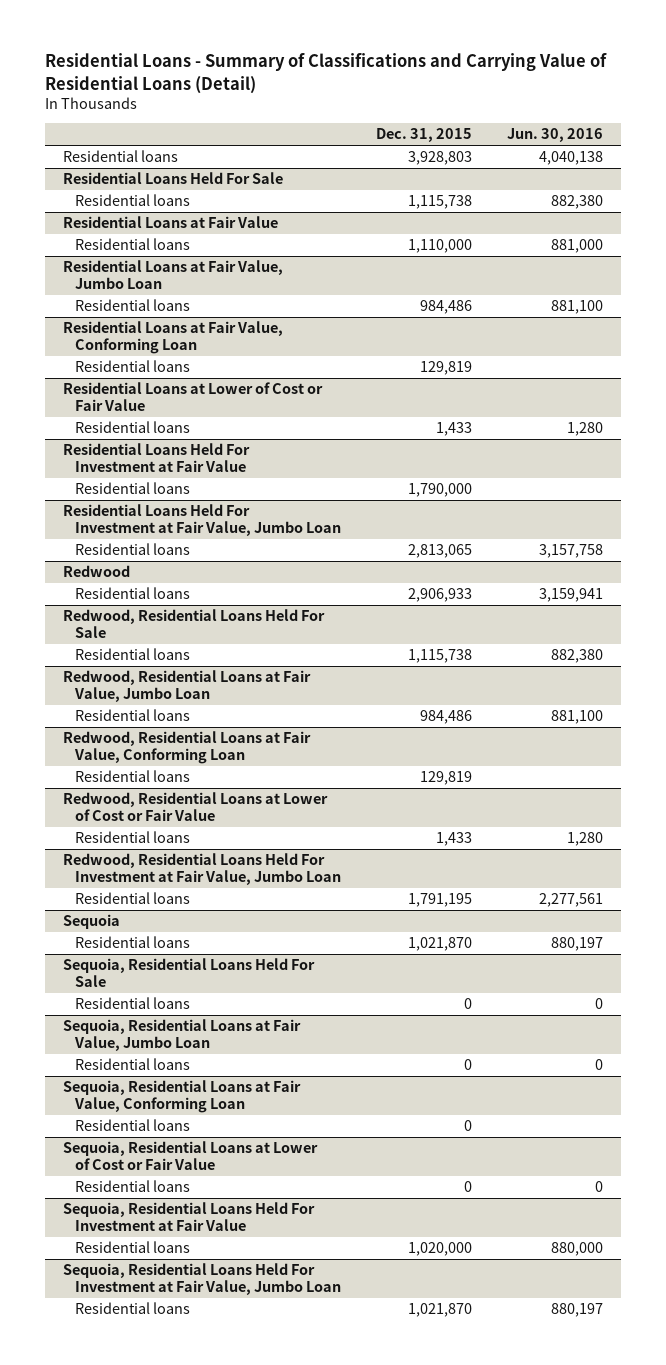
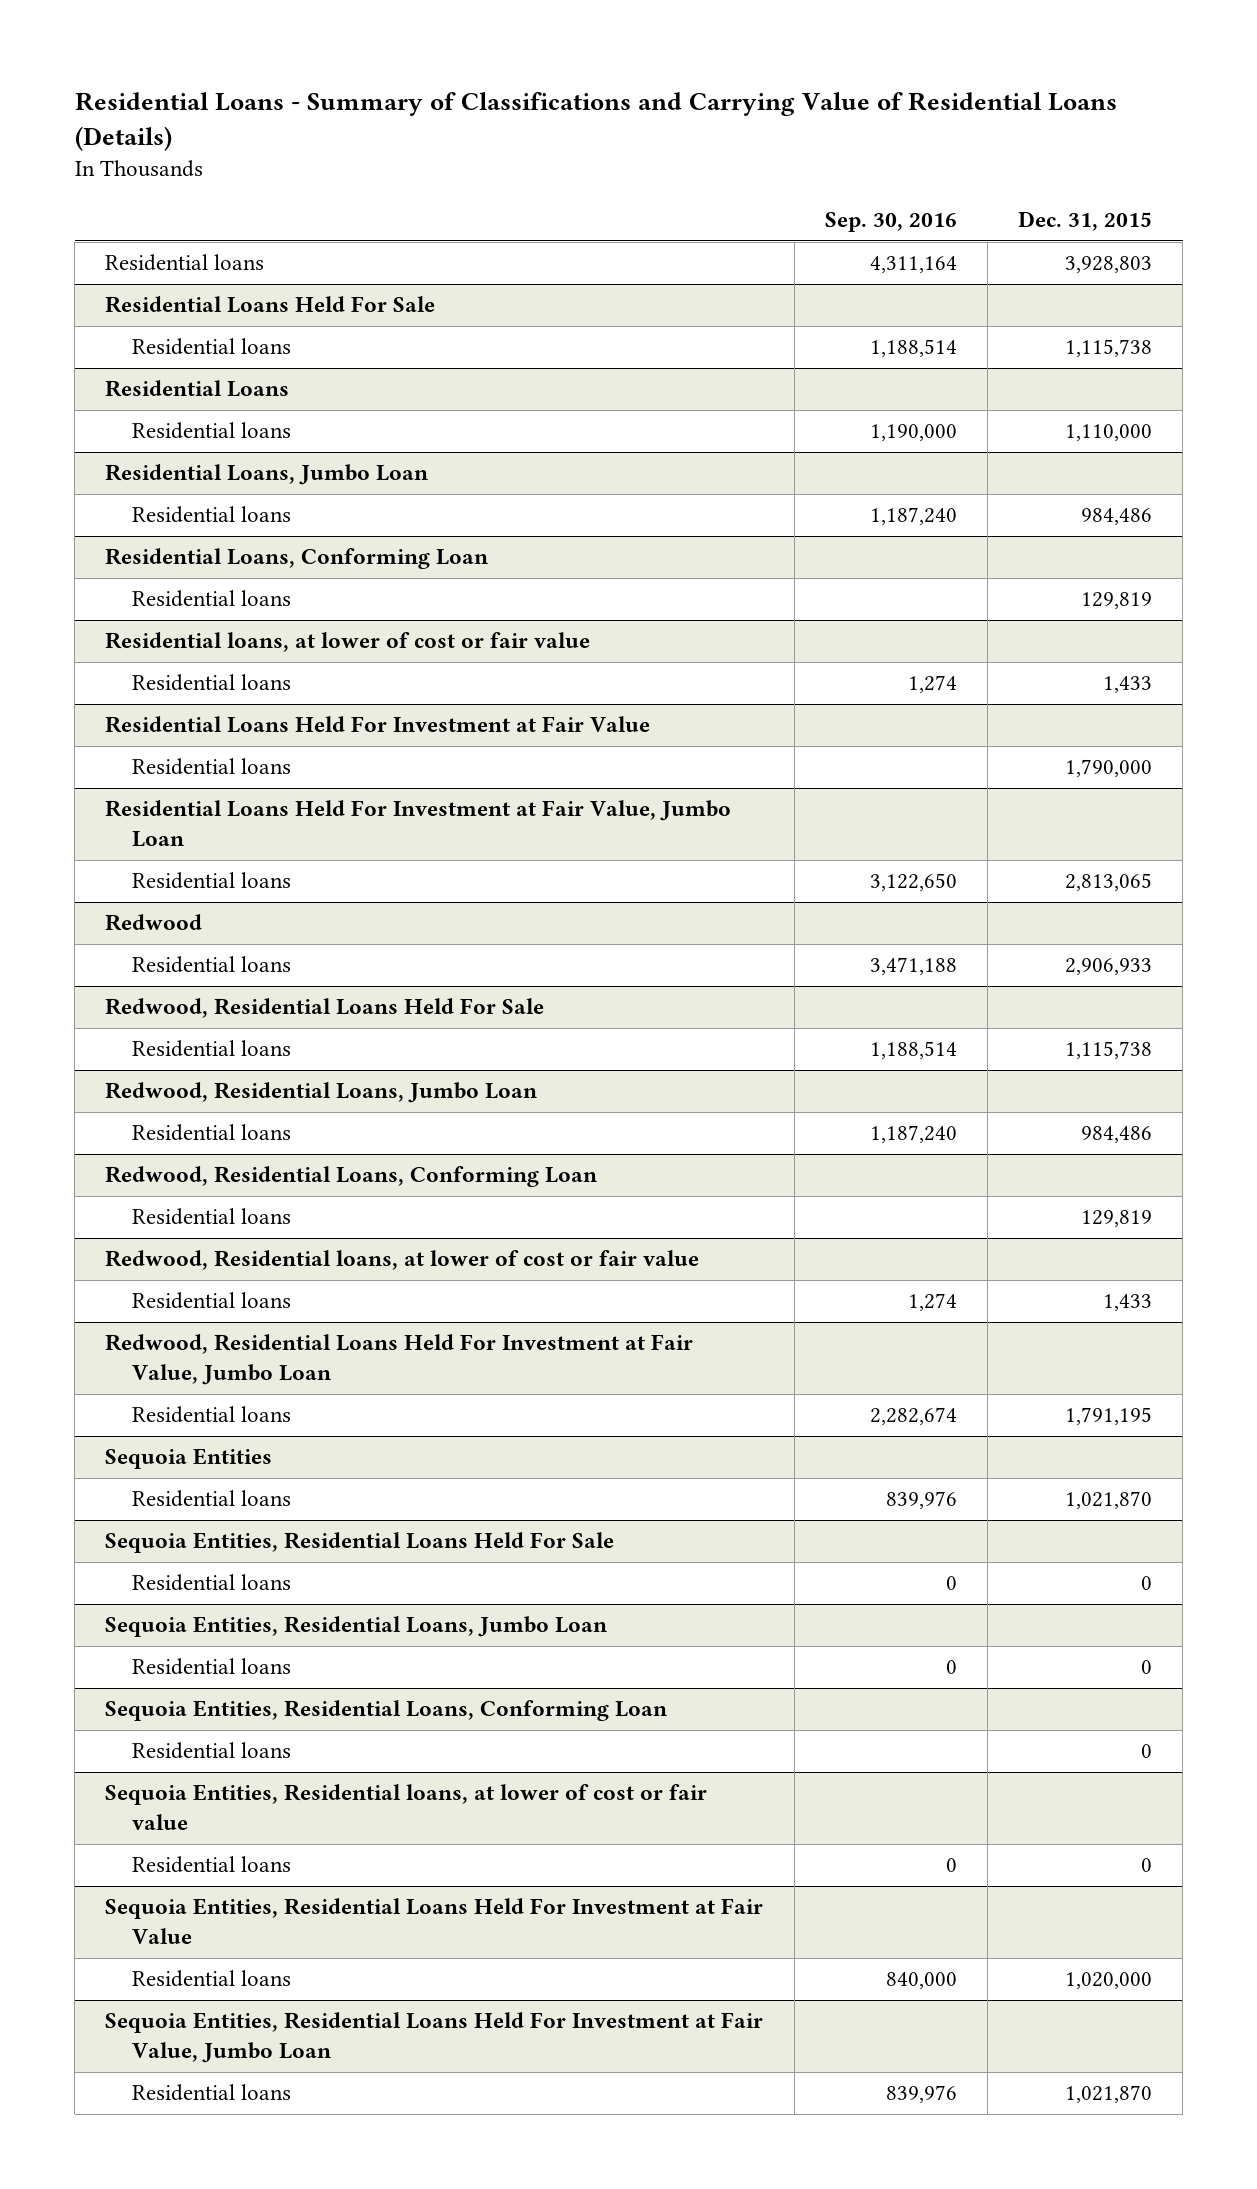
- Residential Loans - Summary of Classifications and Carrying Value of Residential Loans (Detail)
+ Residential Loans - Summary of Classifications and Carrying Value of Residential Loans (Details)
- | Dec. 31, 2015 | Jun. 30, 2016
+ | Sep. 30, 2016 | Dec. 31, 2015
- Residential Loans at Fair Value
+ Residential Loans
- Residential Loans at Fair Value, Jumbo Loan
+ Residential Loans, Jumbo Loan
- Residential Loans at Fair Value, Conforming Loan
+ Residential Loans, Conforming Loan
- Residential Loans at Lower of Cost or Fair Value
+ Residential loans, at lower of cost or fair value
- Redwood, Residential Loans at Fair Value, Jumbo Loan
+ Redwood, Residential Loans, Jumbo Loan
- Redwood, Residential Loans at Fair Value, Conforming Loan
+ Redwood, Residential Loans, Conforming Loan
- Redwood, Residential Loans at Lower of Cost or Fair Value
+ Redwood, Residential loans, at lower of cost or fair value
- Sequoia
+ Sequoia Entities
- Sequoia, Residential Loans Held For Sale
+ Sequoia Entities, Residential Loans Held For Sale
- Sequoia, Residential Loans at Fair Value, Jumbo Loan
+ Sequoia Entities, Residential Loans, Jumbo Loan
- Sequoia, Residential Loans at Fair Value, Conforming Loan
+ Sequoia Entities, Residential Loans, Conforming Loan
- Sequoia, Residential Loans at Lower of Cost or Fair Value
+ Sequoia Entities, Residential loans, at lower of cost or fair value
- Sequoia, Residential Loans Held For Investment at Fair Value
+ Sequoia Entities, Residential Loans Held For Investment at Fair Value
- Sequoia, Residential Loans Held For Investment at Fair Value, Jumbo Loan
+ Sequoia Entities, Residential Loans Held For Investment at Fair Value, Jumbo Loan

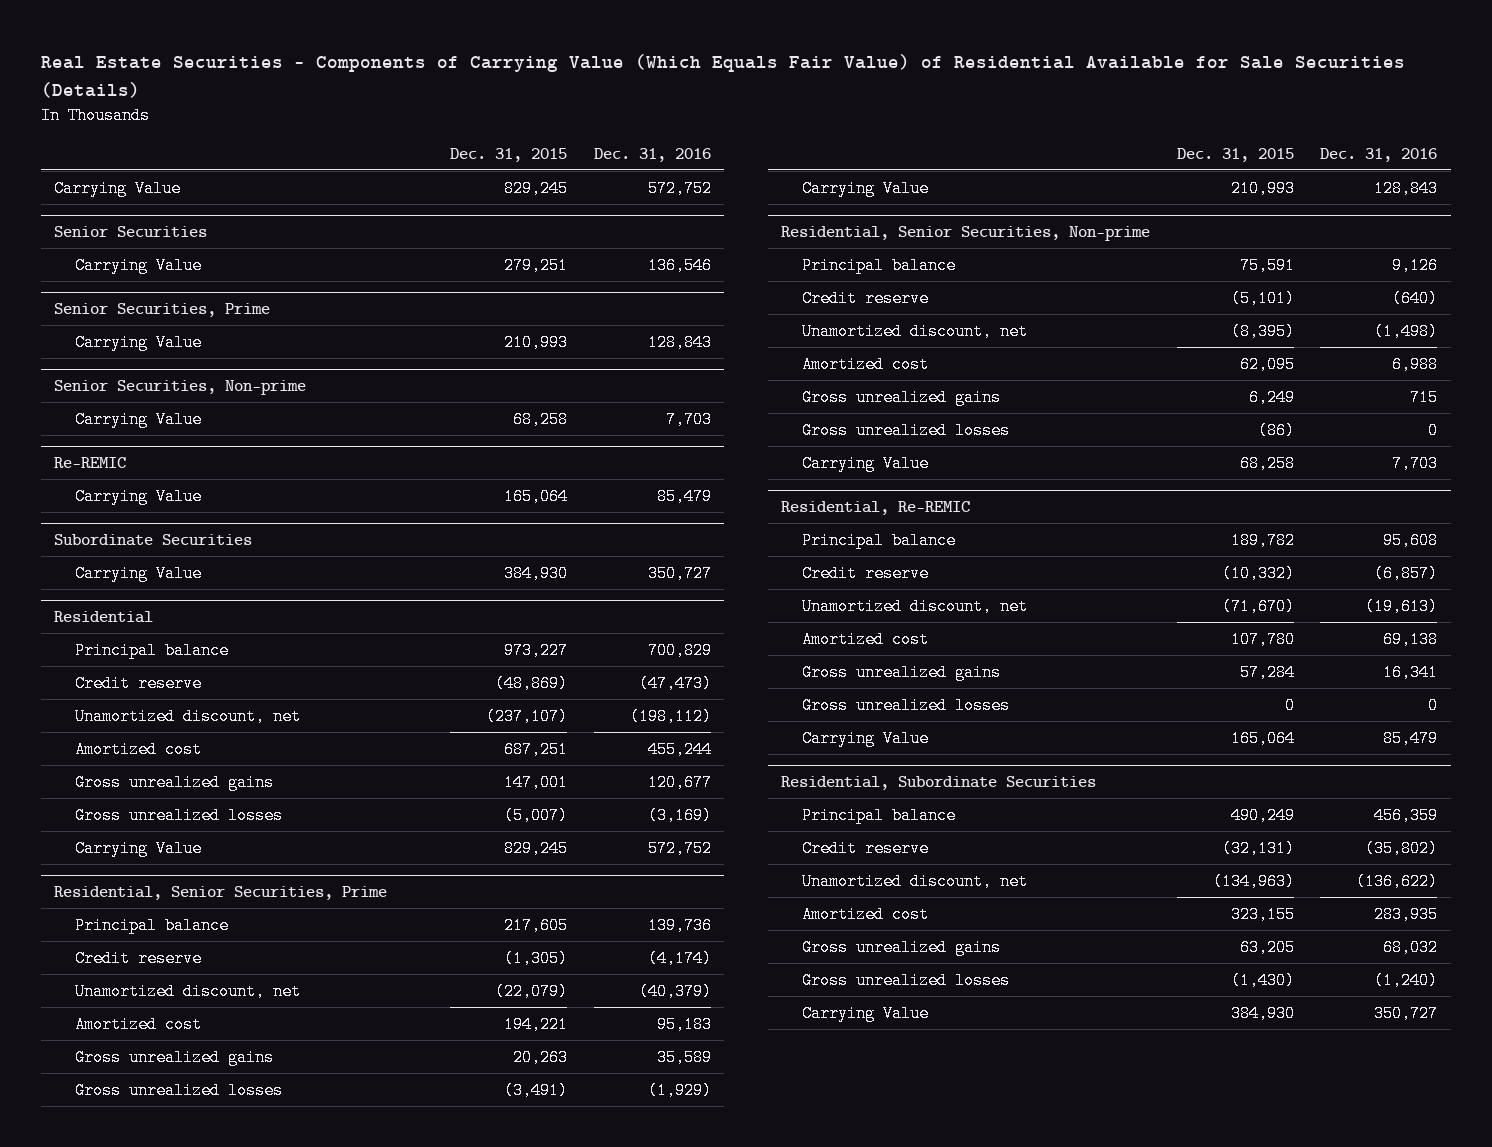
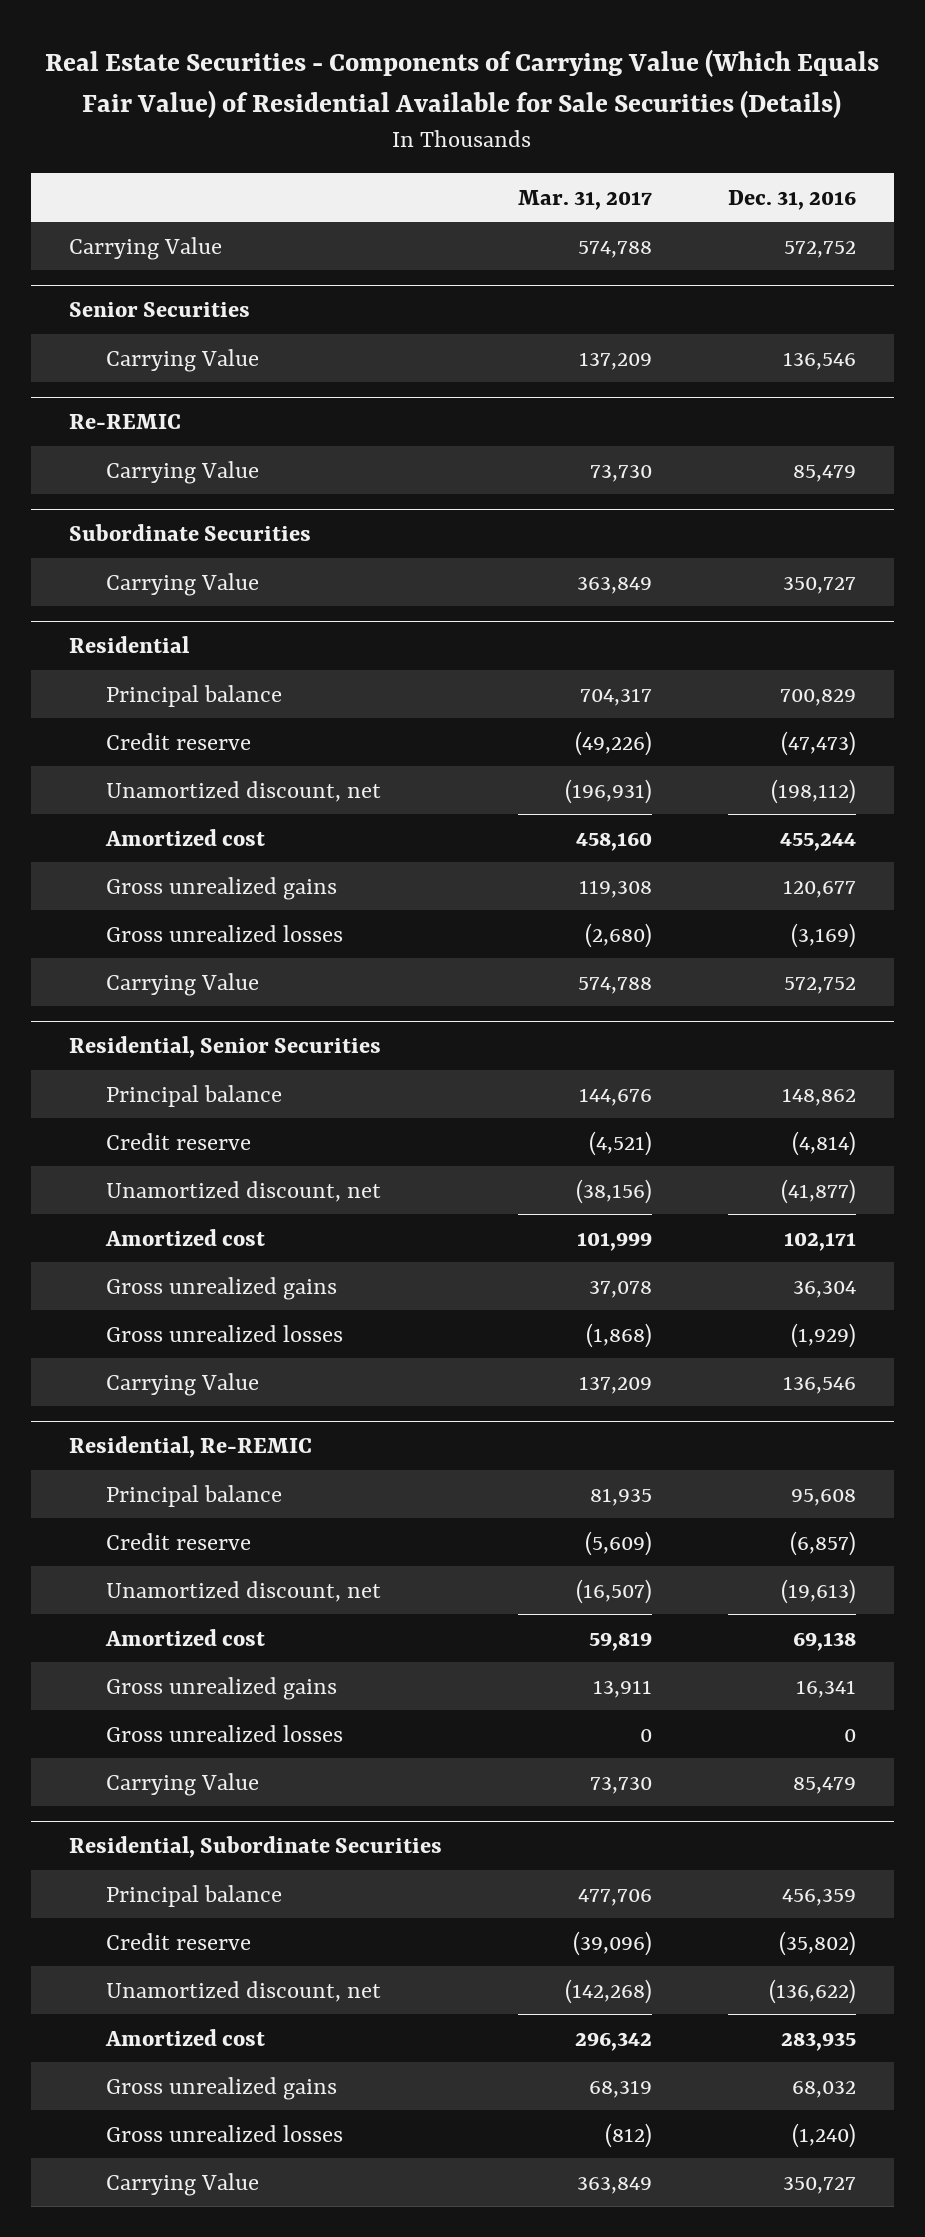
- | Dec. 31, 2015 | Dec. 31, 2016
+ | Mar. 31, 2017 | Dec. 31, 2016
- Senior Securities, Prime
- Carrying Value | 210,993 | 128,843
- Senior Securities, Non-prime
- Carrying Value | 68,258 | 7,703
- Residential, Senior Securities, Prime
- Principal balance | 217,605 | 139,736
- Credit reserve | (1,305) | (4,174)
- Unamortized discount, net | (22,079) | (40,379)
- Amortized cost | 194,221 | 95,183
- Gross unrealized gains | 20,263 | 35,589
+ Residential, Senior Securities
+ Principal balance | 144,676 | 148,862
+ Credit reserve | (4,521) | (4,814)
+ Unamortized discount, net | (38,156) | (41,877)
+ Amortized cost | 101,999 | 102,171
+ Gross unrealized gains | 37,078 | 36,304
- Carrying Value | 210,993 | 128,843
- Residential, Senior Securities, Non-prime
- Principal balance | 75,591 | 9,126
- Credit reserve | (5,101) | (640)
- Unamortized discount, net | (8,395) | (1,498)
- Amortized cost | 62,095 | 6,988
- Gross unrealized gains | 6,249 | 715
- Gross unrealized losses | (86) | 0
- Carrying Value | 68,258 | 7,703
+ Carrying Value | 137,209 | 136,546

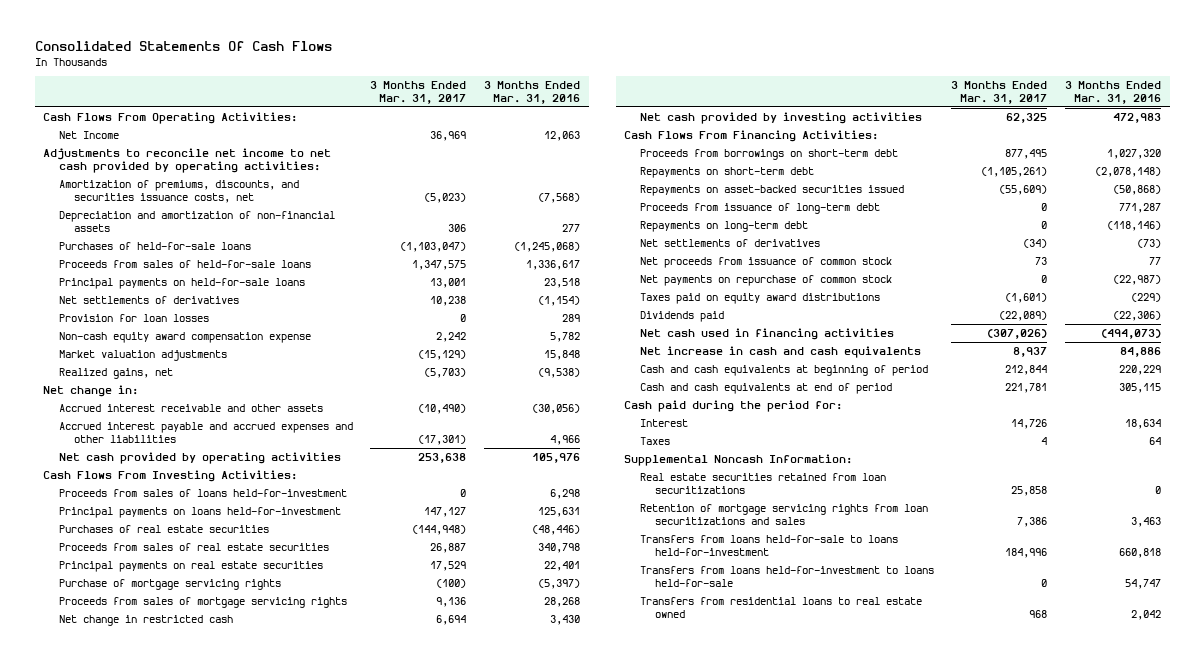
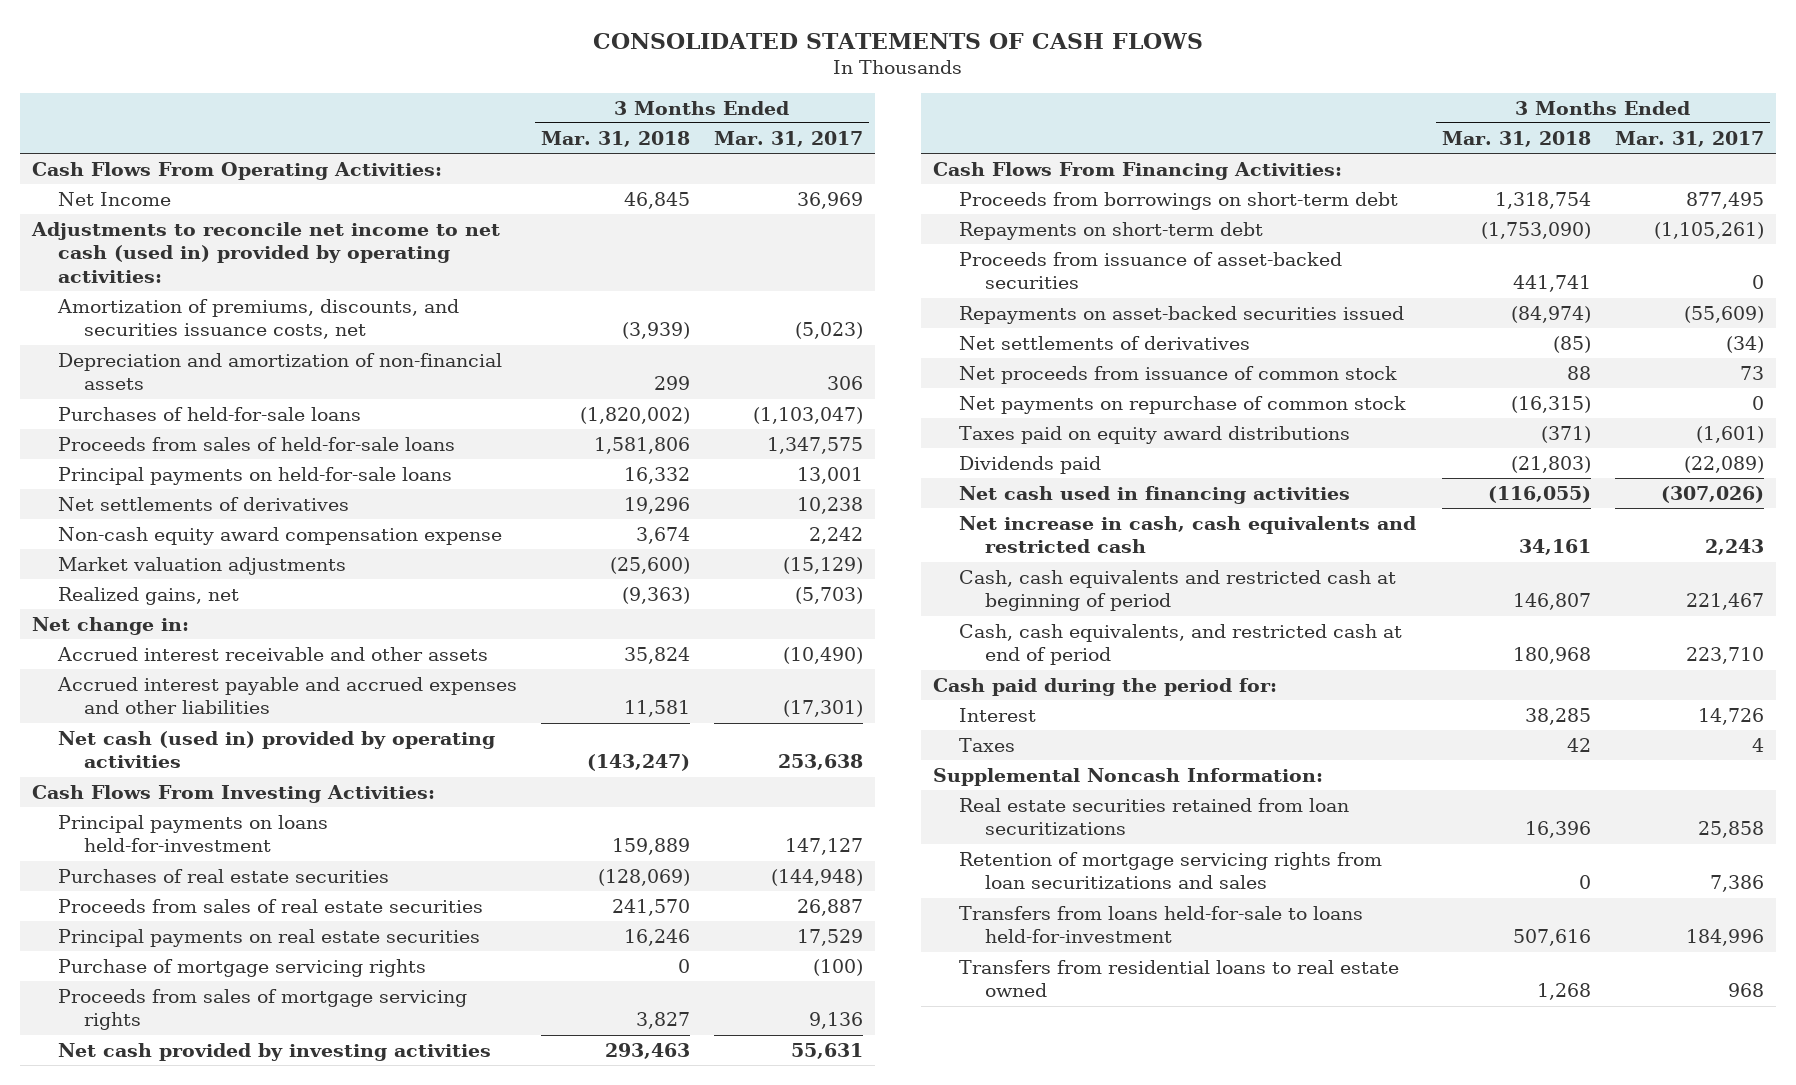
- Consolidated Statements Of Cash Flows
+ CONSOLIDATED STATEMENTS OF CASH FLOWS
- | 3 Months Ended Mar. 31, 2017 | 3 Months Ended Mar. 31, 2016
+ | 3 Months Ended Mar. 31, 2018 | 3 Months Ended Mar. 31, 2017
- Adjustments to reconcile net income to net cash provided by operating activities:
+ Adjustments to reconcile net income to net cash (used in) provided by operating activities:
- Provision for loan losses | 0 | 289
- Net cash provided by operating activities | 253,638 | 105,976
+ Net cash (used in) provided by operating activities | (143,247) | 253,638
- Proceeds from sales of loans held-for-investment | 0 | 6,298
- Net change in restricted cash | 6,694 | 3,430
- Net cash provided by investing activities | 62,325 | 472,983
+ Net cash provided by investing activities | 293,463 | 55,631
+ Proceeds from issuance of asset-backed securities | 441,741 | 0
- Proceeds from issuance of long-term debt | 0 | 771,287
- Repayments on long-term debt | 0 | (118,146)
- Net increase in cash and cash equivalents | 8,937 | 84,886
- Cash and cash equivalents at beginning of period | 212,844 | 220,229
- Cash and cash equivalents at end of period | 221,781 | 305,115
+ Net increase in cash, cash equivalents and restricted cash | 34,161 | 2,243
+ Cash, cash equivalents and restricted cash at beginning of period | 146,807 | 221,467
+ Cash, cash equivalents, and restricted cash at end of period | 180,968 | 223,710
- Transfers from loans held-for-investment to loans held-for-sale | 0 | 54,747

